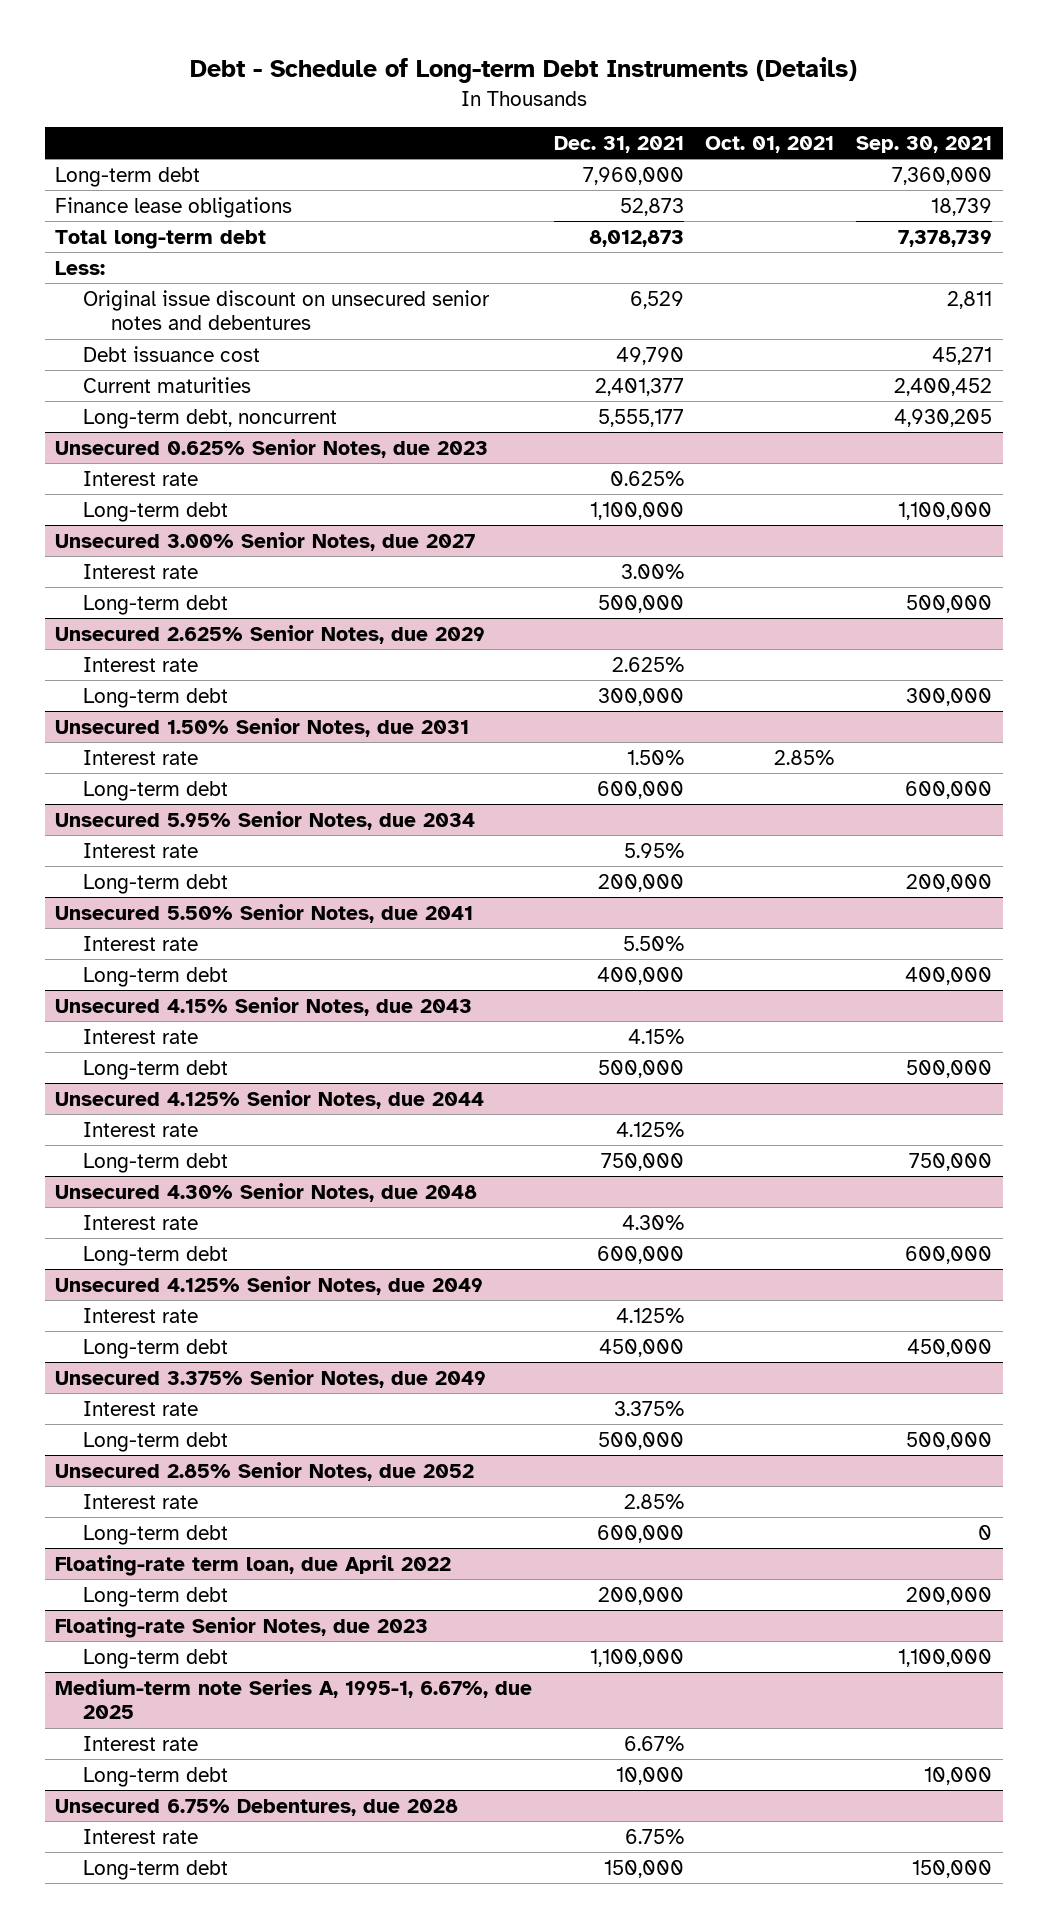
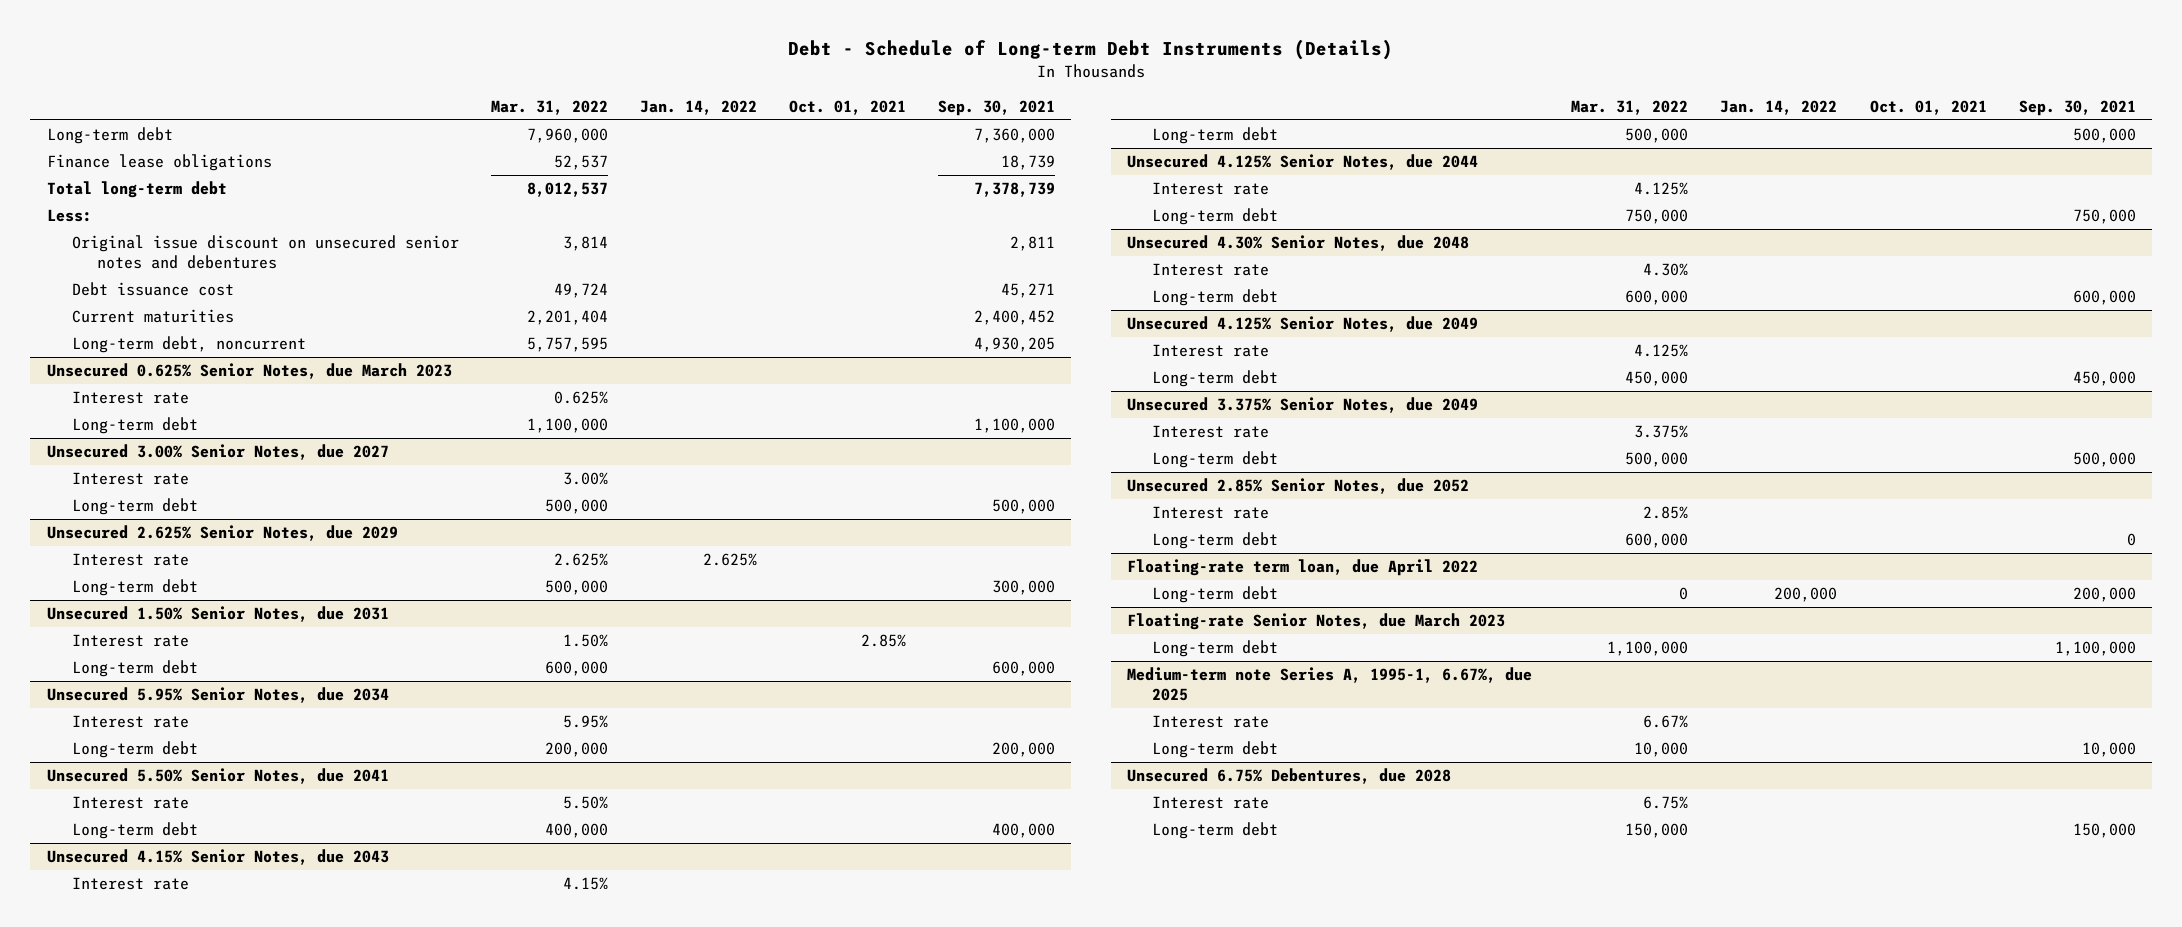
- | Dec. 31, 2021 | Oct. 01, 2021 | Sep. 30, 2021
+ | Mar. 31, 2022 | Jan. 14, 2022 | Oct. 01, 2021 | Sep. 30, 2021
- Unsecured 0.625% Senior Notes, due 2023
+ Unsecured 0.625% Senior Notes, due March 2023
- Floating-rate Senior Notes, due 2023
+ Floating-rate Senior Notes, due March 2023

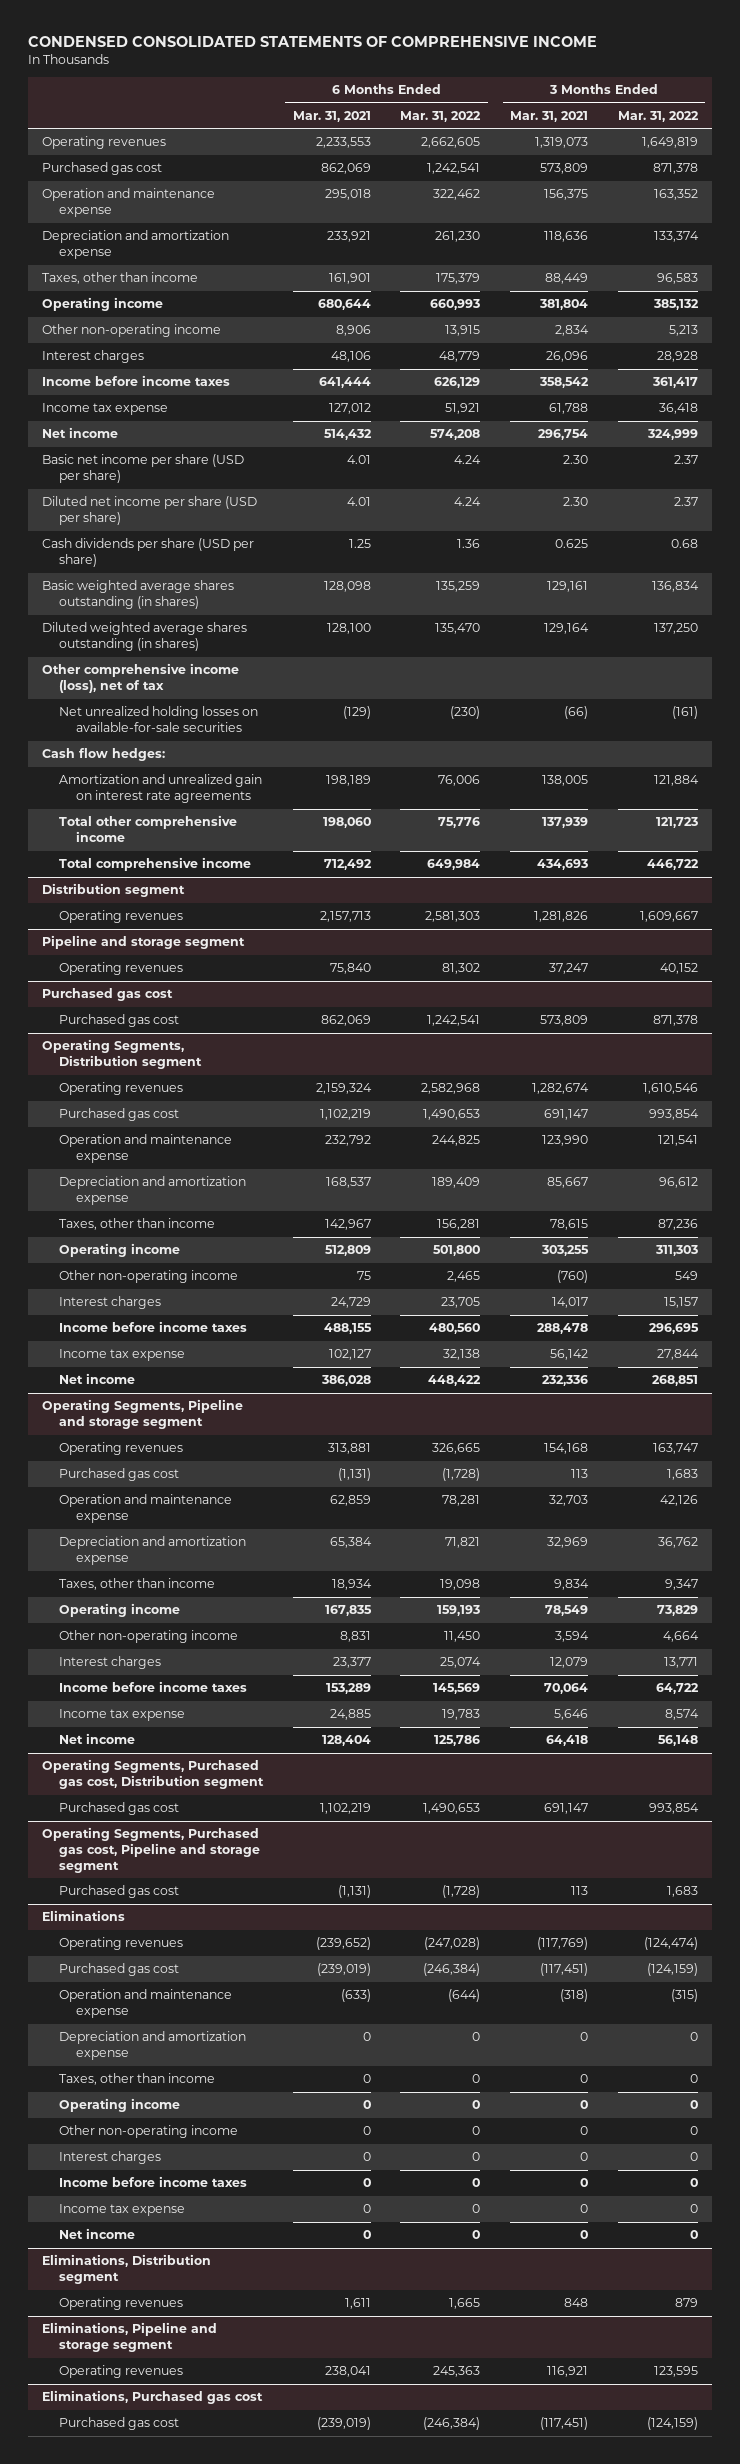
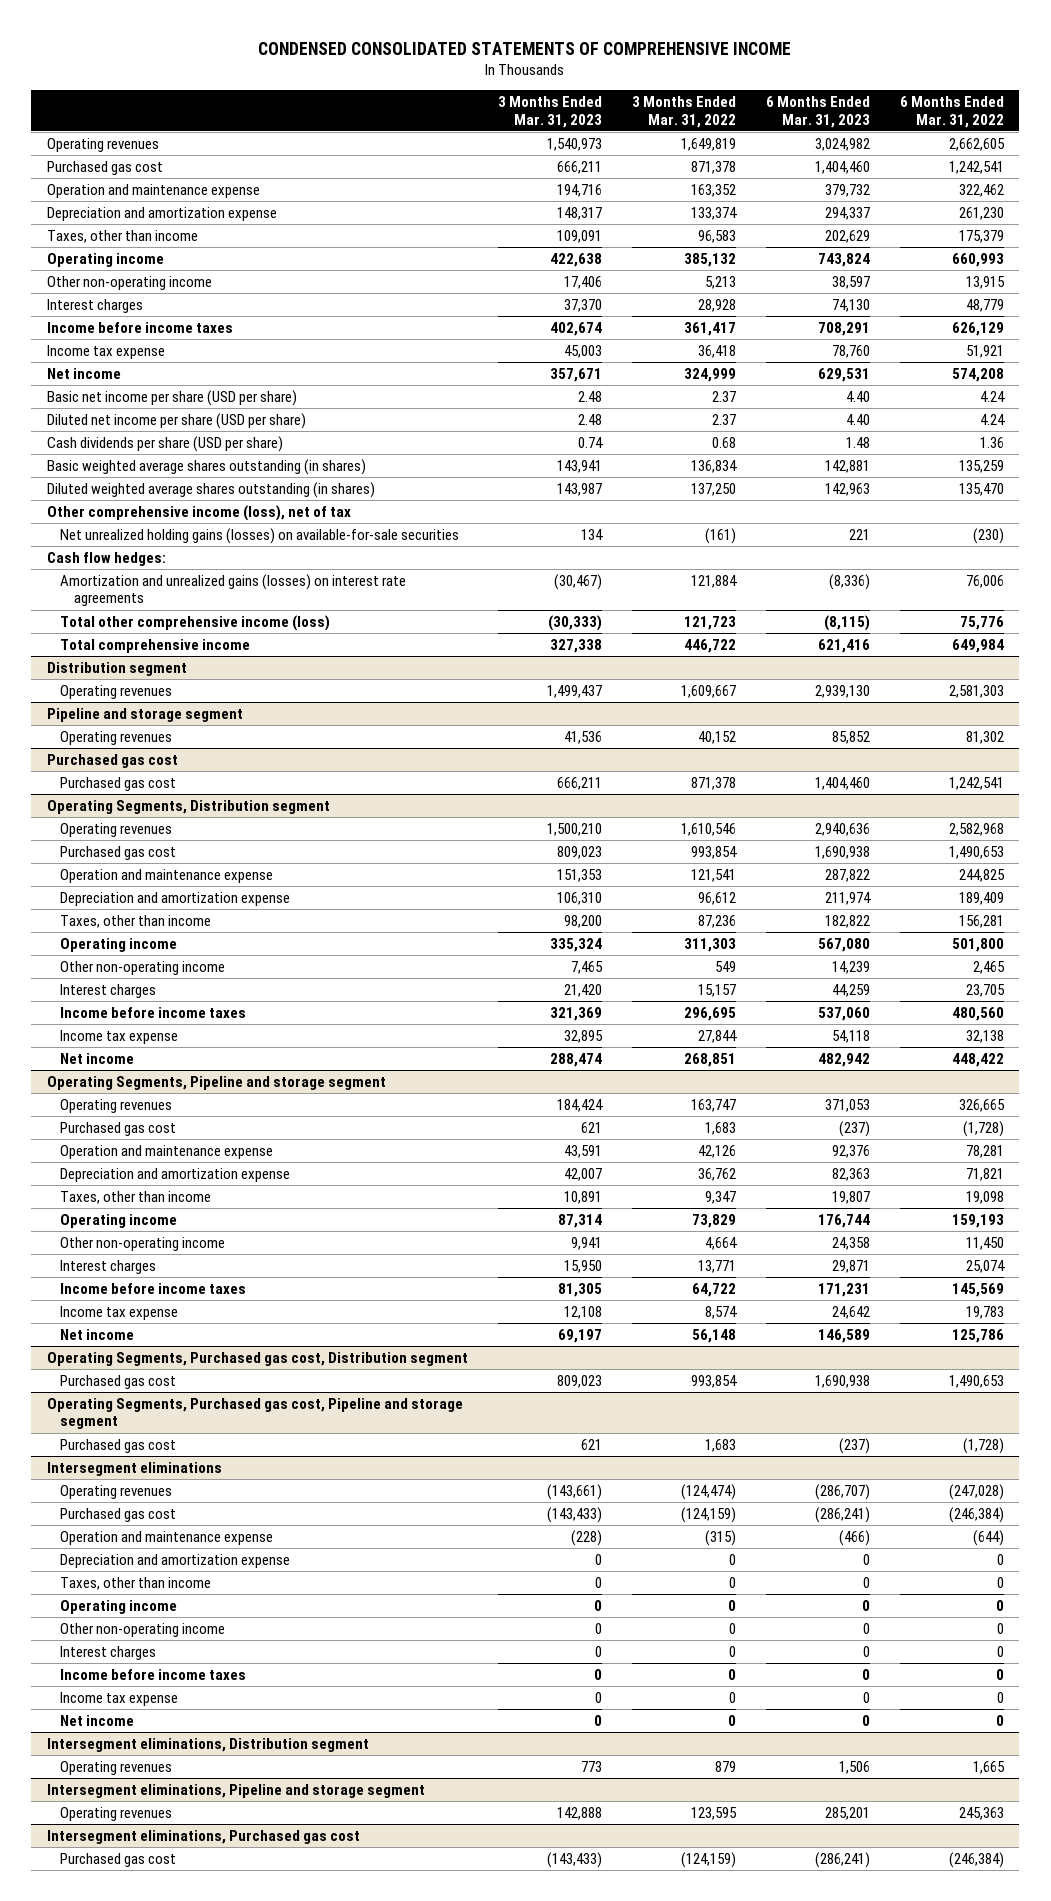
- | 6 Months Ended Mar. 31, 2021 | 6 Months Ended Mar. 31, 2022 | 3 Months Ended Mar. 31, 2021 | 3 Months Ended Mar. 31, 2022
+ | 3 Months Ended Mar. 31, 2023 | 3 Months Ended Mar. 31, 2022 | 6 Months Ended Mar. 31, 2023 | 6 Months Ended Mar. 31, 2022
- Net unrealized holding losses on available-for-sale securities | (129) | (230) | (66) | (161)
+ Net unrealized holding gains (losses) on available-for-sale securities | 134 | (161) | 221 | (230)
- Amortization and unrealized gain on interest rate agreements | 198,189 | 76,006 | 138,005 | 121,884
- Total other comprehensive income | 198,060 | 75,776 | 137,939 | 121,723
+ Amortization and unrealized gains (losses) on interest rate agreements | (30,467) | 121,884 | (8,336) | 76,006
+ Total other comprehensive income (loss) | (30,333) | 121,723 | (8,115) | 75,776
- Eliminations
+ Intersegment eliminations
- Eliminations, Distribution segment
+ Intersegment eliminations, Distribution segment
- Eliminations, Pipeline and storage segment
+ Intersegment eliminations, Pipeline and storage segment
- Eliminations, Purchased gas cost
+ Intersegment eliminations, Purchased gas cost

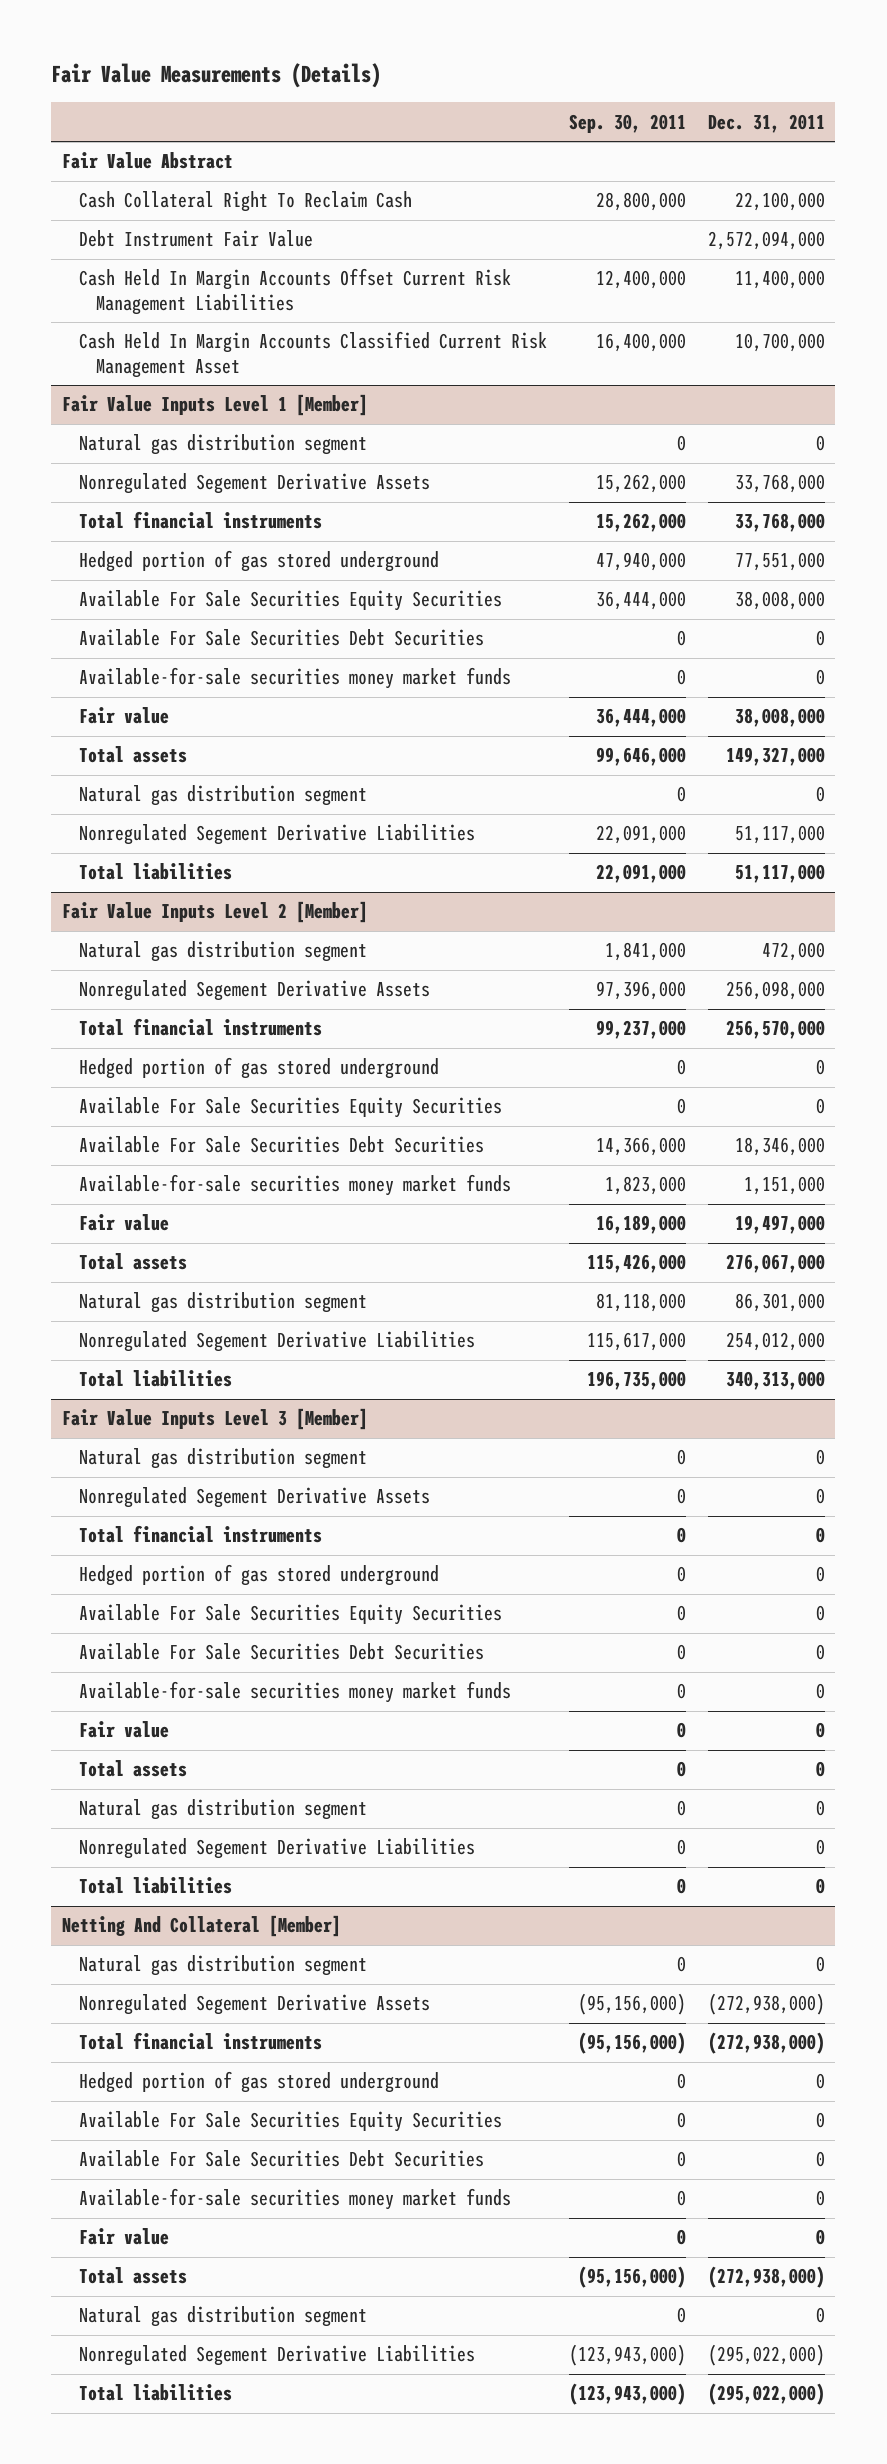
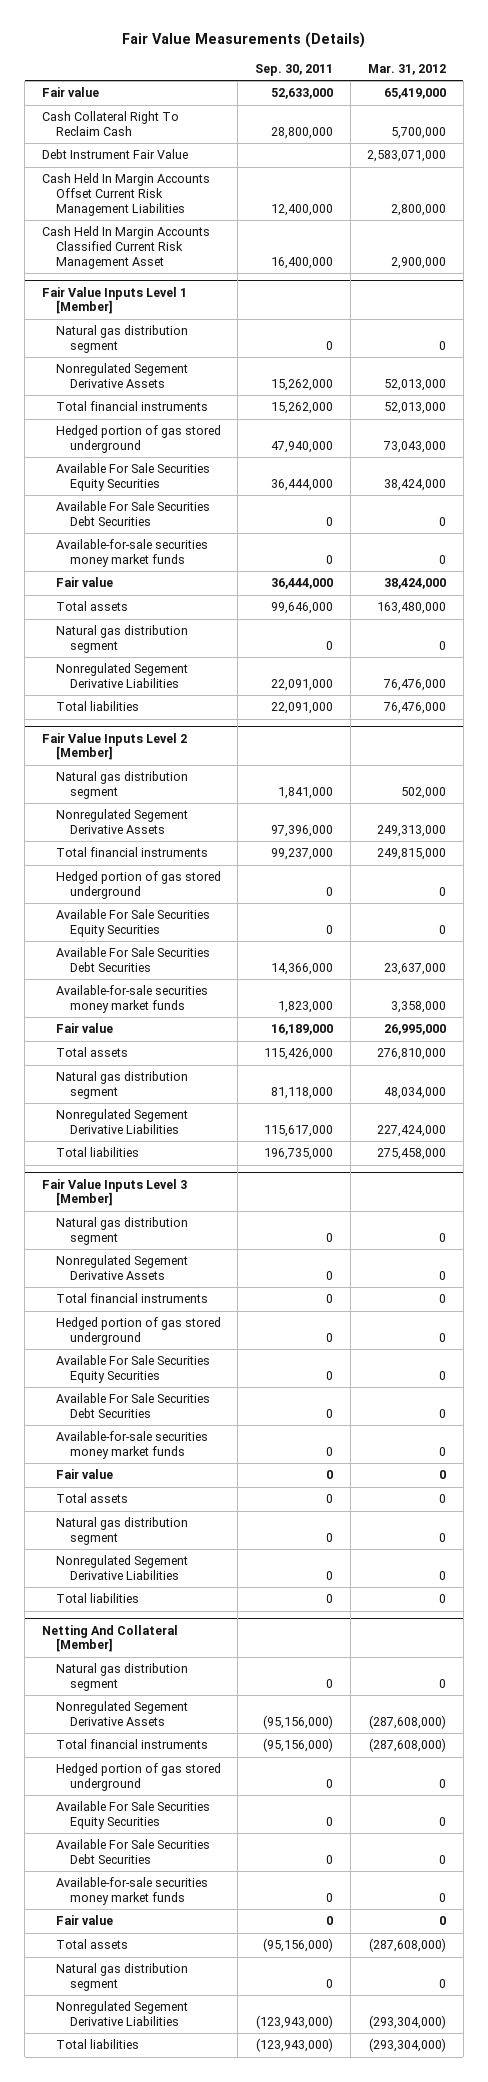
- | Sep. 30, 2011 | Dec. 31, 2011
+ | Sep. 30, 2011 | Mar. 31, 2012
- Fair Value Abstract
+ Fair value | 52,633,000 | 65,419,000

